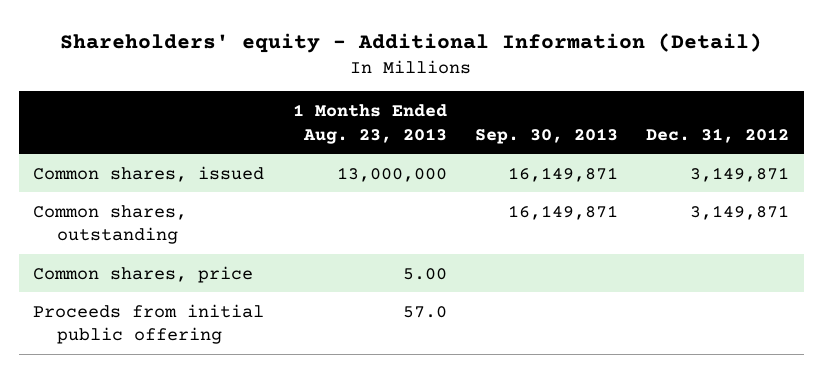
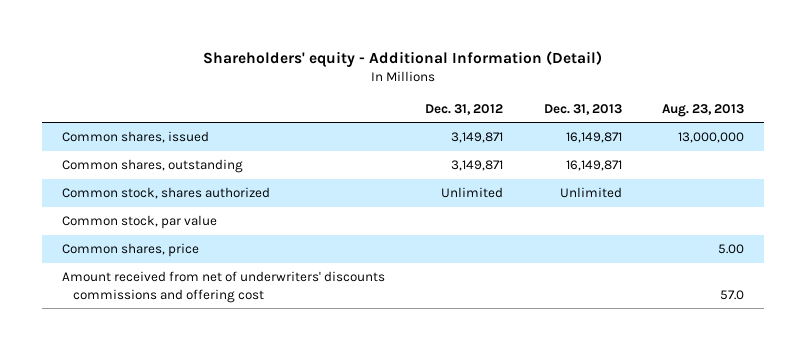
- | 1 Months Ended Aug. 23, 2013 | Sep. 30, 2013 | Dec. 31, 2012
+ | Dec. 31, 2012 | Dec. 31, 2013 | Aug. 23, 2013
+ Common stock, shares authorized | Unlimited | Unlimited |
+ Common stock, par value
- Proceeds from initial public offering | 57.0 | |
+ Amount received from net of underwriters' discounts commissions and offering cost | | | 57.0

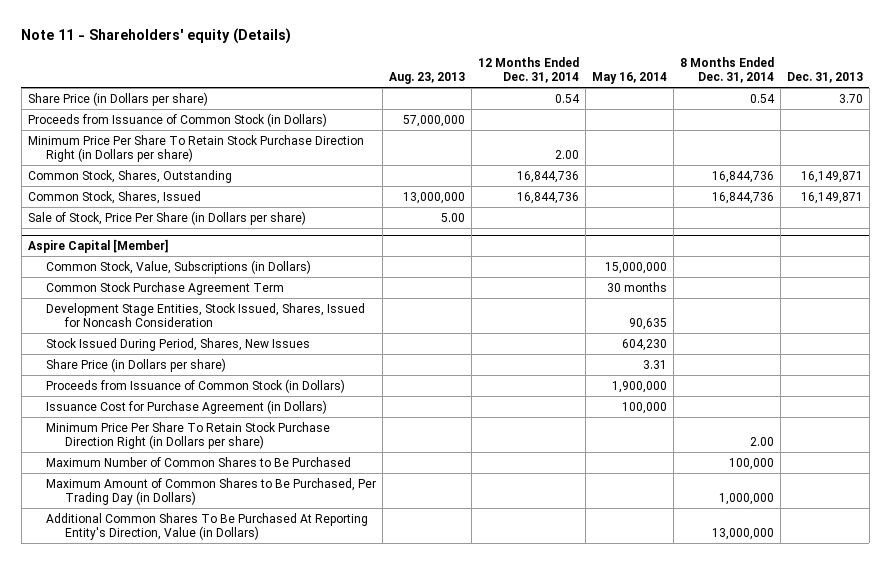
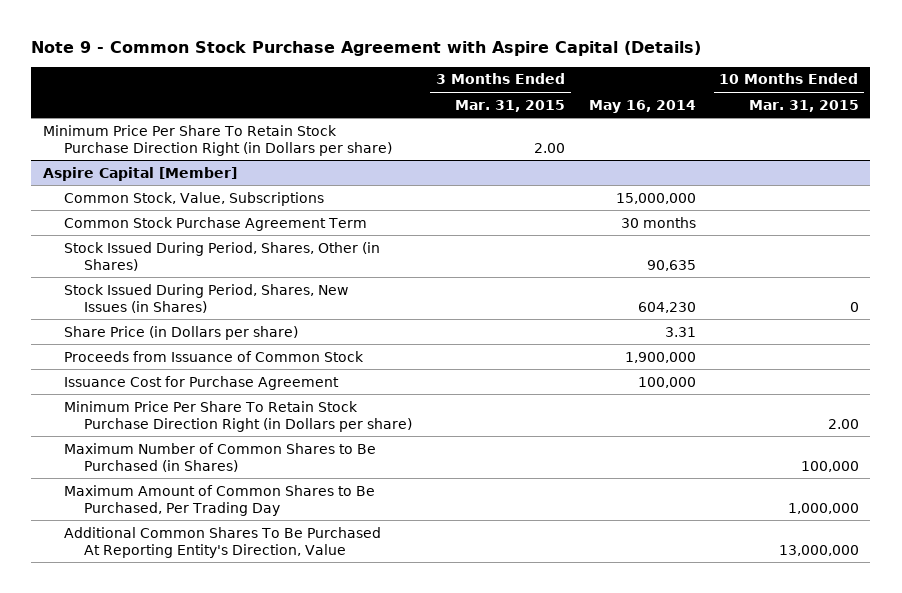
- Note 11 - Shareholders' equity (Details)
+ Note 9 - Common Stock Purchase Agreement with Aspire Capital (Details)
- | Aug. 23, 2013 | 12 Months Ended Dec. 31, 2014 | May 16, 2014 | 8 Months Ended Dec. 31, 2014 | Dec. 31, 2013
+ | 3 Months Ended Mar. 31, 2015 | May 16, 2014 | 10 Months Ended Mar. 31, 2015
- Share Price (in Dollars per share) | | 0.54 | | 0.54 | 3.70
- Proceeds from Issuance of Common Stock (in Dollars) | 57,000,000 | | | |
- Common Stock, Shares, Outstanding | | 16,844,736 | | 16,844,736 | 16,149,871
- Common Stock, Shares, Issued | 13,000,000 | 16,844,736 | | 16,844,736 | 16,149,871
- Sale of Stock, Price Per Share (in Dollars per share) | 5.00 | | | |
@ Aspire Capital [Member]
- Common Stock, Value, Subscriptions (in Dollars) | | | 15,000,000 | |
+ Common Stock, Value, Subscriptions | | 15,000,000 |
- Development Stage Entities, Stock Issued, Shares, Issued for Noncash Consideration | | | 90,635 | |
- Stock Issued During Period, Shares, New Issues | | | 604,230 | |
+ Stock Issued During Period, Shares, Other (in Shares) | | 90,635 |
+ Stock Issued During Period, Shares, New Issues (in Shares) | | 604,230 | 0
- Proceeds from Issuance of Common Stock (in Dollars) | | | 1,900,000 | |
- Issuance Cost for Purchase Agreement (in Dollars) | | | 100,000 | |
+ Proceeds from Issuance of Common Stock | | 1,900,000 |
+ Issuance Cost for Purchase Agreement | | 100,000 |
- Maximum Number of Common Shares to Be Purchased | | | | 100,000 |
- Maximum Amount of Common Shares to Be Purchased, Per Trading Day (in Dollars) | | | | 1,000,000 |
- Additional Common Shares To Be Purchased At Reporting Entity's Direction, Value (in Dollars) | | | | 13,000,000 |
+ Maximum Number of Common Shares to Be Purchased (in Shares) | | | 100,000
+ Maximum Amount of Common Shares to Be Purchased, Per Trading Day | | | 1,000,000
+ Additional Common Shares To Be Purchased At Reporting Entity's Direction, Value | | | 13,000,000

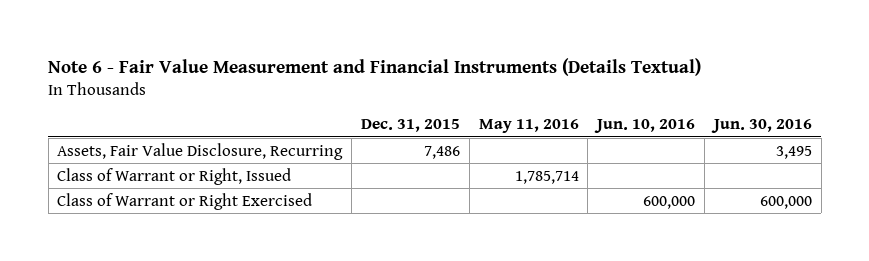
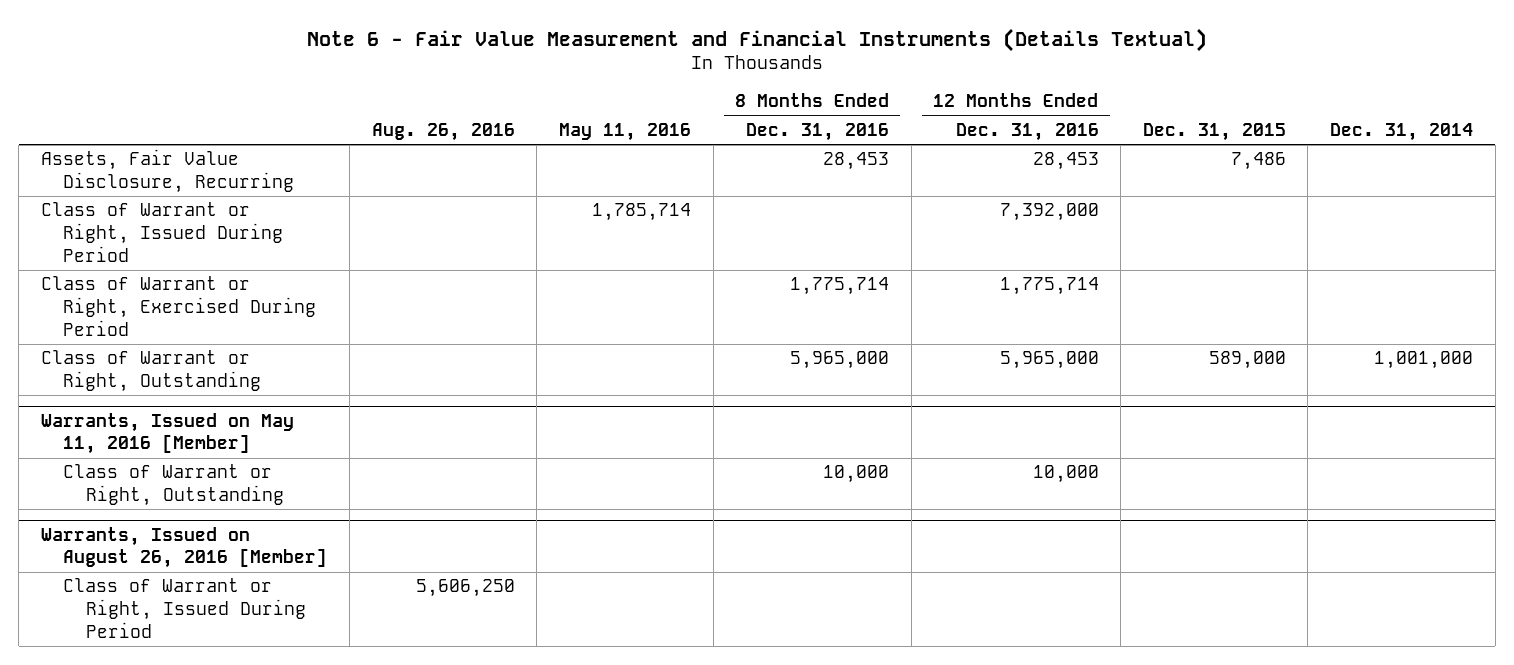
- | Dec. 31, 2015 | May 11, 2016 | Jun. 10, 2016 | Jun. 30, 2016
+ | Aug. 26, 2016 | May 11, 2016 | 8 Months Ended Dec. 31, 2016 | 12 Months Ended Dec. 31, 2016 | Dec. 31, 2015 | Dec. 31, 2014
- Class of Warrant or Right, Issued | | 1,785,714 | |
- Class of Warrant or Right Exercised | | | 600,000 | 600,000
+ Class of Warrant or Right, Issued During Period | | 1,785,714 | | 7,392,000 | |
+ Class of Warrant or Right, Exercised During Period | | | 1,775,714 | 1,775,714 | |
+ Class of Warrant or Right, Outstanding | | | 5,965,000 | 5,965,000 | 589,000 | 1,001,000
+ Warrants, Issued on May 11, 2016 [Member]
+ Class of Warrant or Right, Outstanding | | | 10,000 | 10,000 | |
+ Warrants, Issued on August 26, 2016 [Member]
+ Class of Warrant or Right, Issued During Period | 5,606,250 | | | | |

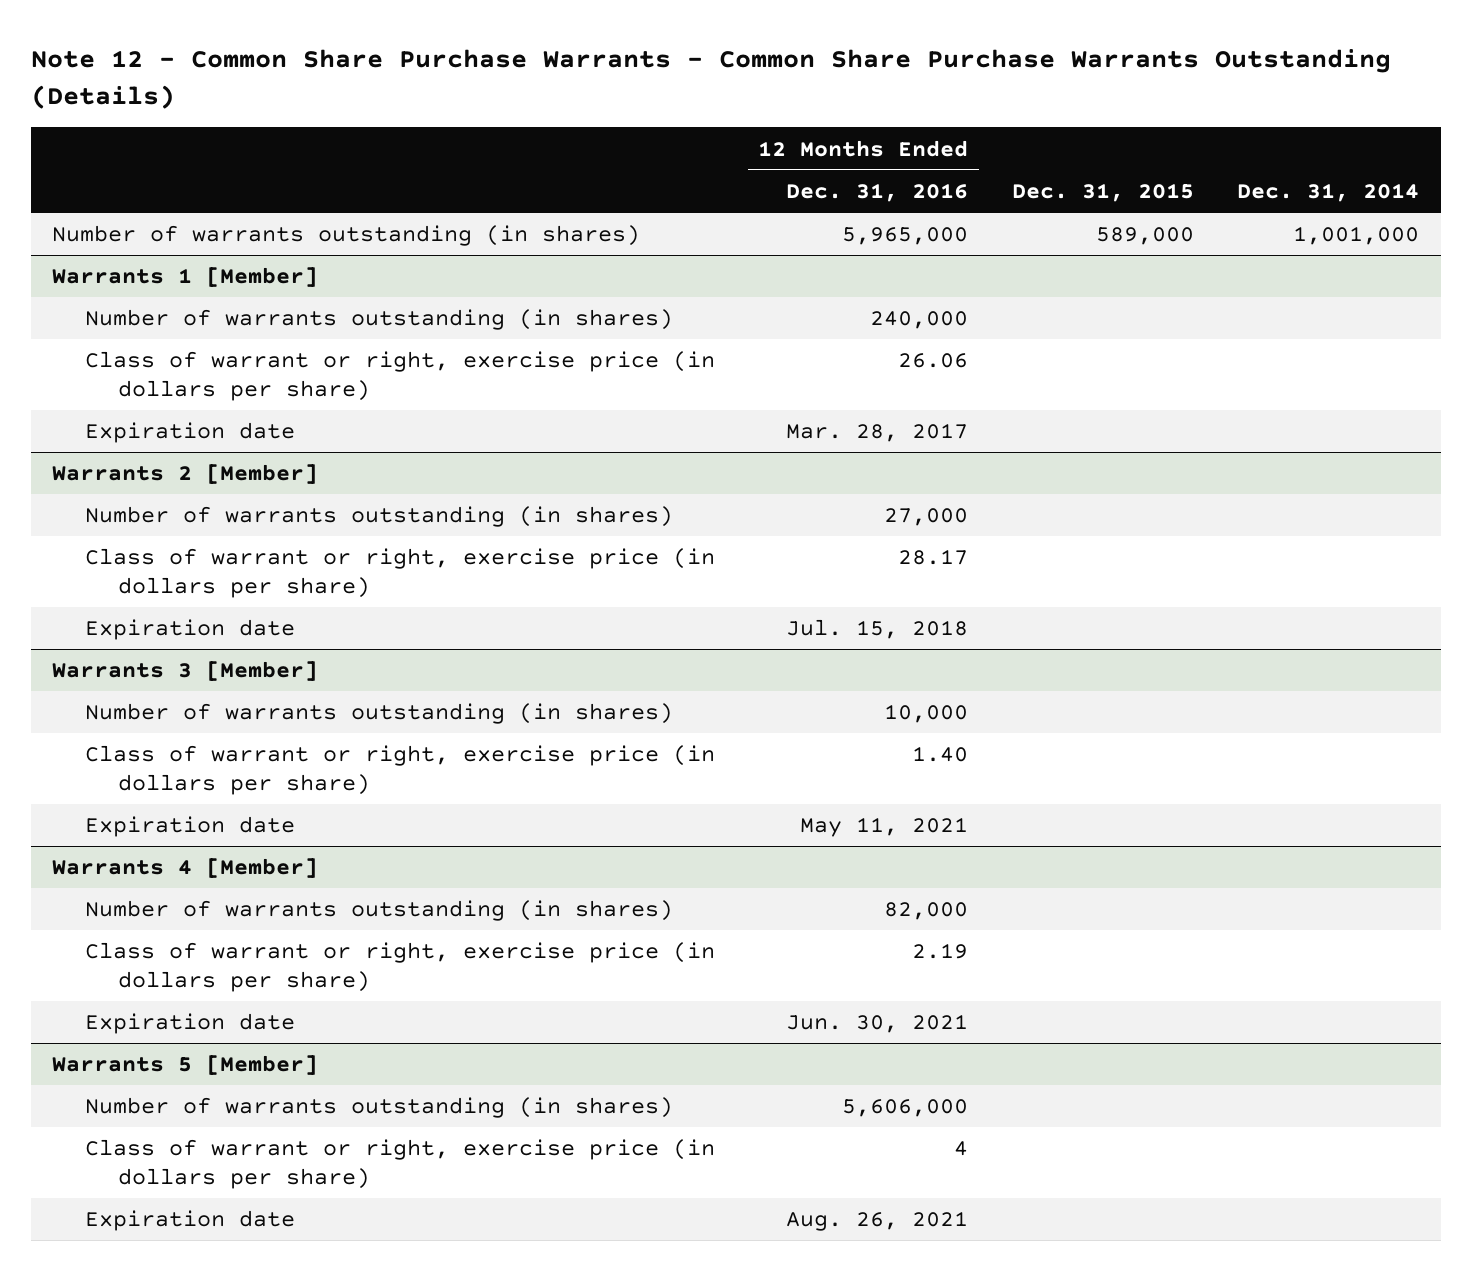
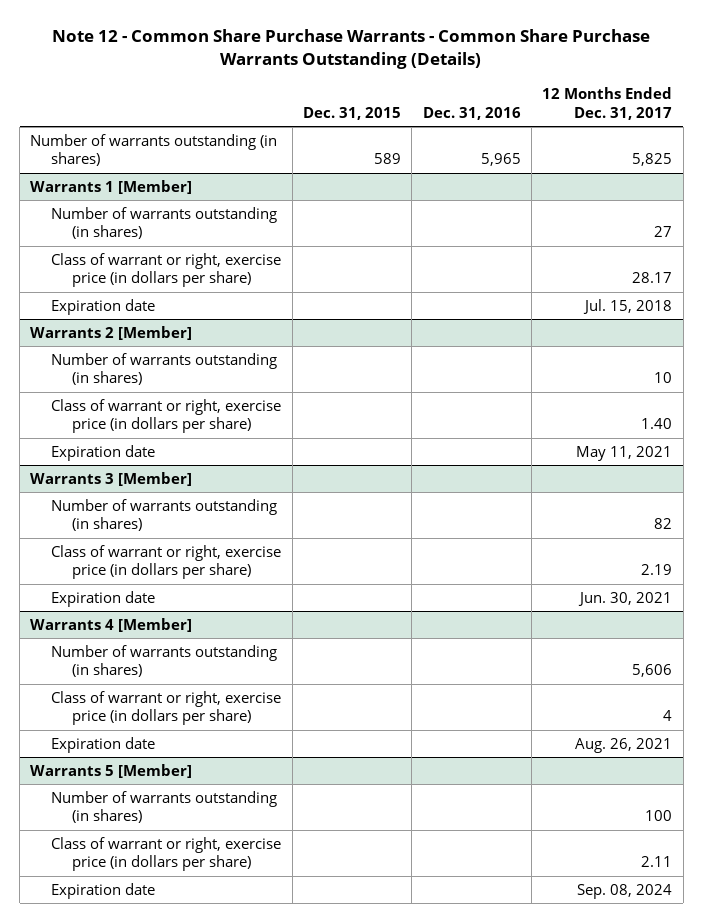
- | 12 Months Ended Dec. 31, 2016 | Dec. 31, 2015 | Dec. 31, 2014
+ | Dec. 31, 2015 | Dec. 31, 2016 | 12 Months Ended Dec. 31, 2017
- Number of warrants outstanding (in shares) | 5,965,000 | 589,000 | 1,001,000
+ Number of warrants outstanding (in shares) | 589 | 5,965 | 5,825

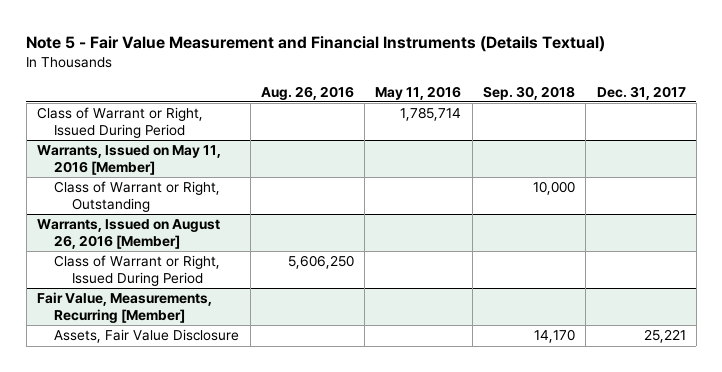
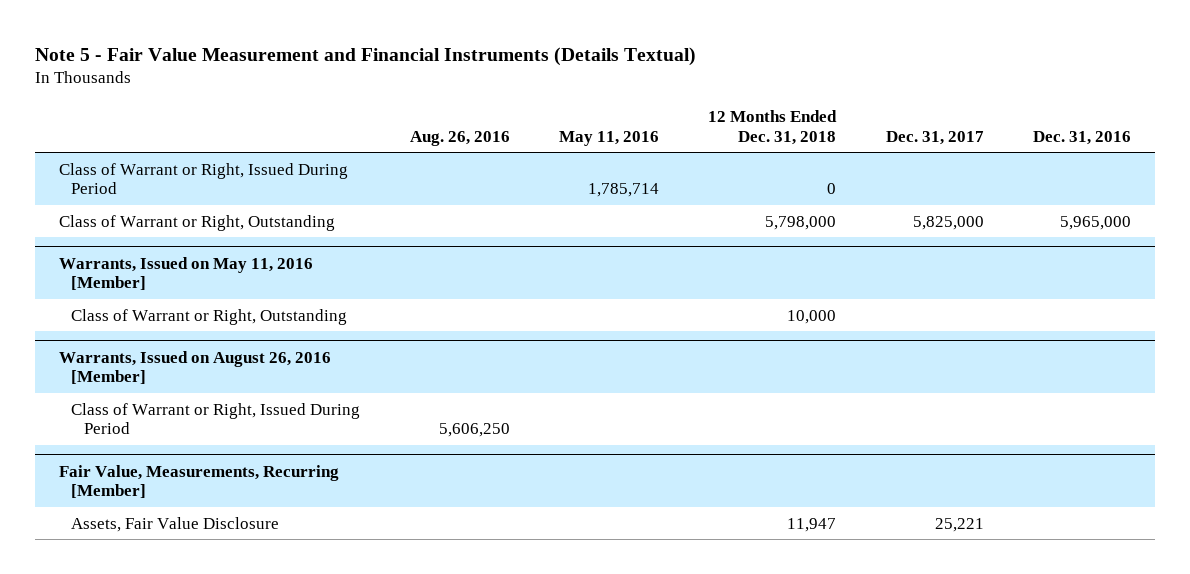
- | Aug. 26, 2016 | May 11, 2016 | Sep. 30, 2018 | Dec. 31, 2017
+ | Aug. 26, 2016 | May 11, 2016 | 12 Months Ended Dec. 31, 2018 | Dec. 31, 2017 | Dec. 31, 2016
+ Class of Warrant or Right, Outstanding | | | 5,798,000 | 5,825,000 | 5,965,000

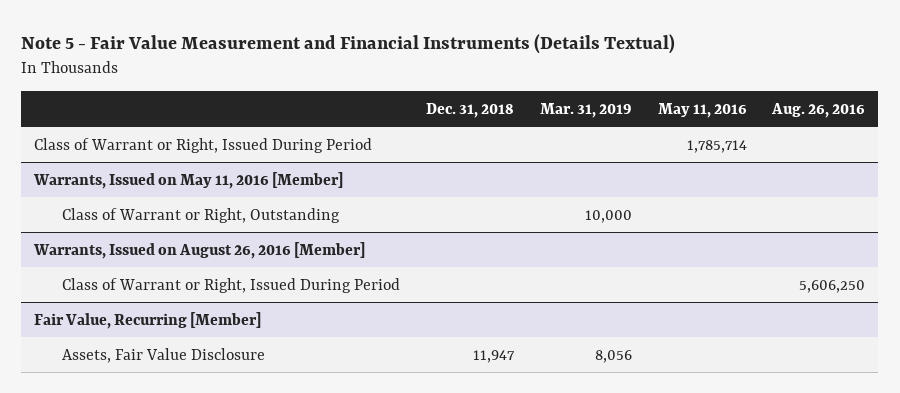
- | Aug. 26, 2016 | May 11, 2016 | 12 Months Ended Dec. 31, 2018 | Dec. 31, 2017 | Dec. 31, 2016
+ | Dec. 31, 2018 | Mar. 31, 2019 | May 11, 2016 | Aug. 26, 2016
- Class of Warrant or Right, Outstanding | | | 5,798,000 | 5,825,000 | 5,965,000
- Fair Value, Measurements, Recurring [Member]
+ Fair Value, Recurring [Member]

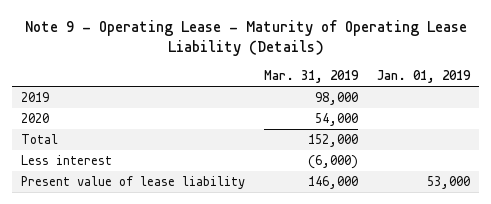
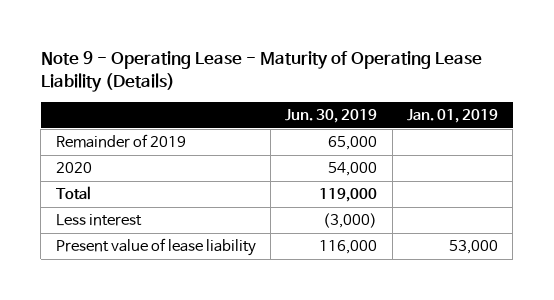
- | Mar. 31, 2019 | Jan. 01, 2019
+ | Jun. 30, 2019 | Jan. 01, 2019
- 2019 | 98,000 |
+ Remainder of 2019 | 65,000 |

